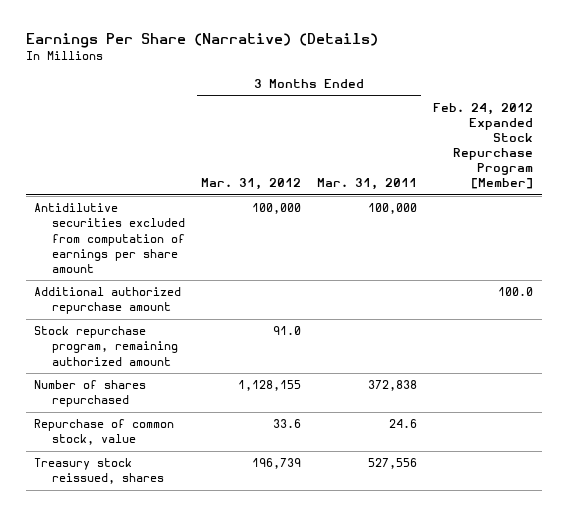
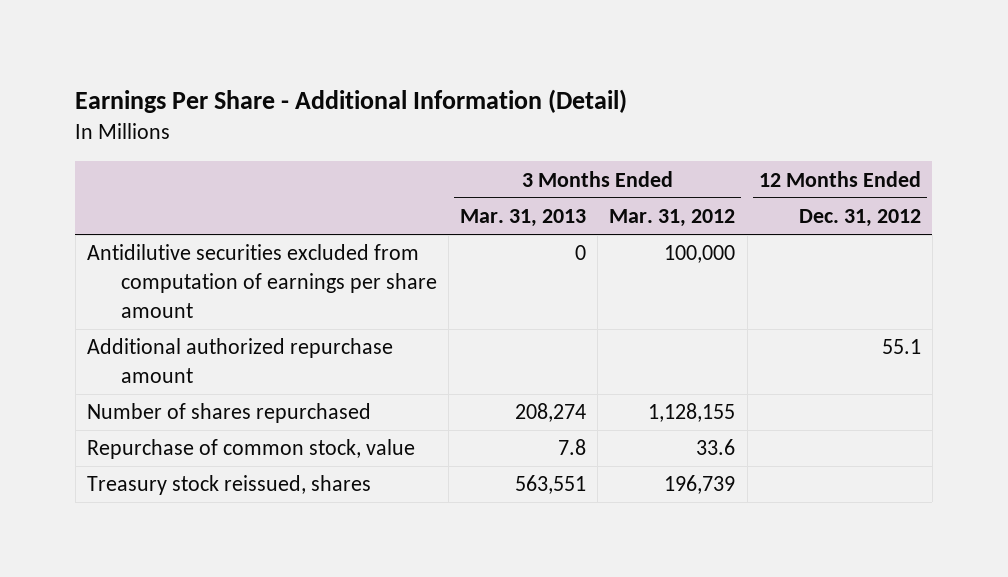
- Earnings Per Share (Narrative) (Details)
+ Earnings Per Share - Additional Information (Detail)
- | 3 Months Ended Mar. 31, 2012 | 3 Months Ended Mar. 31, 2011 | Feb. 24, 2012 Expanded Stock Repurchase Program [Member]
+ | 3 Months Ended Mar. 31, 2013 | 3 Months Ended Mar. 31, 2012 | 12 Months Ended Dec. 31, 2012
- Stock repurchase program, remaining authorized amount | 91.0 | |

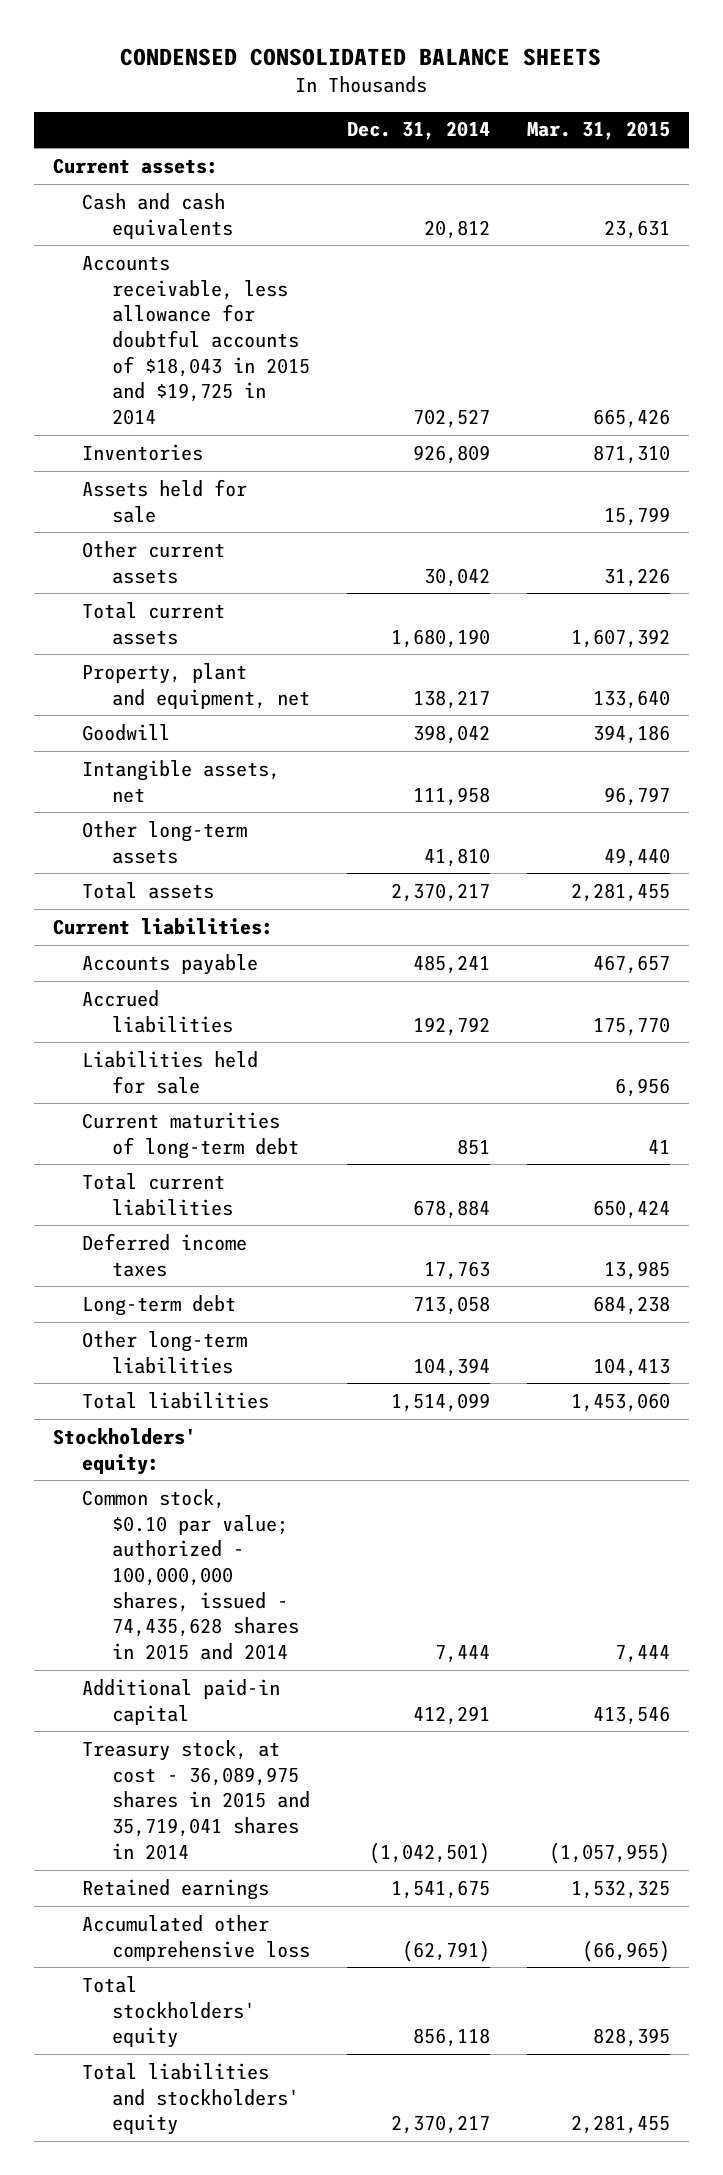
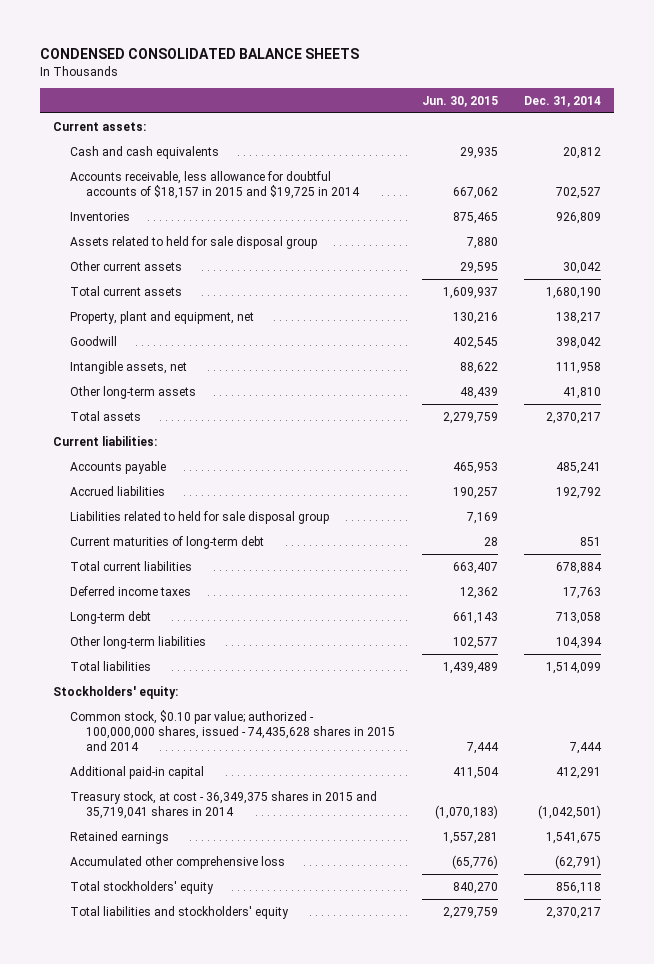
- | Dec. 31, 2014 | Mar. 31, 2015
+ | Jun. 30, 2015 | Dec. 31, 2014
- Accounts receivable, less allowance for doubtful accounts of $18,043 in 2015 and $19,725 in 2014 | 702,527 | 665,426
+ Accounts receivable, less allowance for doubtful accounts of $18,157 in 2015 and $19,725 in 2014 | 667,062 | 702,527
- Assets held for sale | | 15,799
+ Assets related to held for sale disposal group | 7,880 |
- Liabilities held for sale | | 6,956
+ Liabilities related to held for sale disposal group | 7,169 |
- Treasury stock, at cost - 36,089,975 shares in 2015 and 35,719,041 shares in 2014 | (1,042,501) | (1,057,955)
+ Treasury stock, at cost - 36,349,375 shares in 2015 and 35,719,041 shares in 2014 | (1,070,183) | (1,042,501)

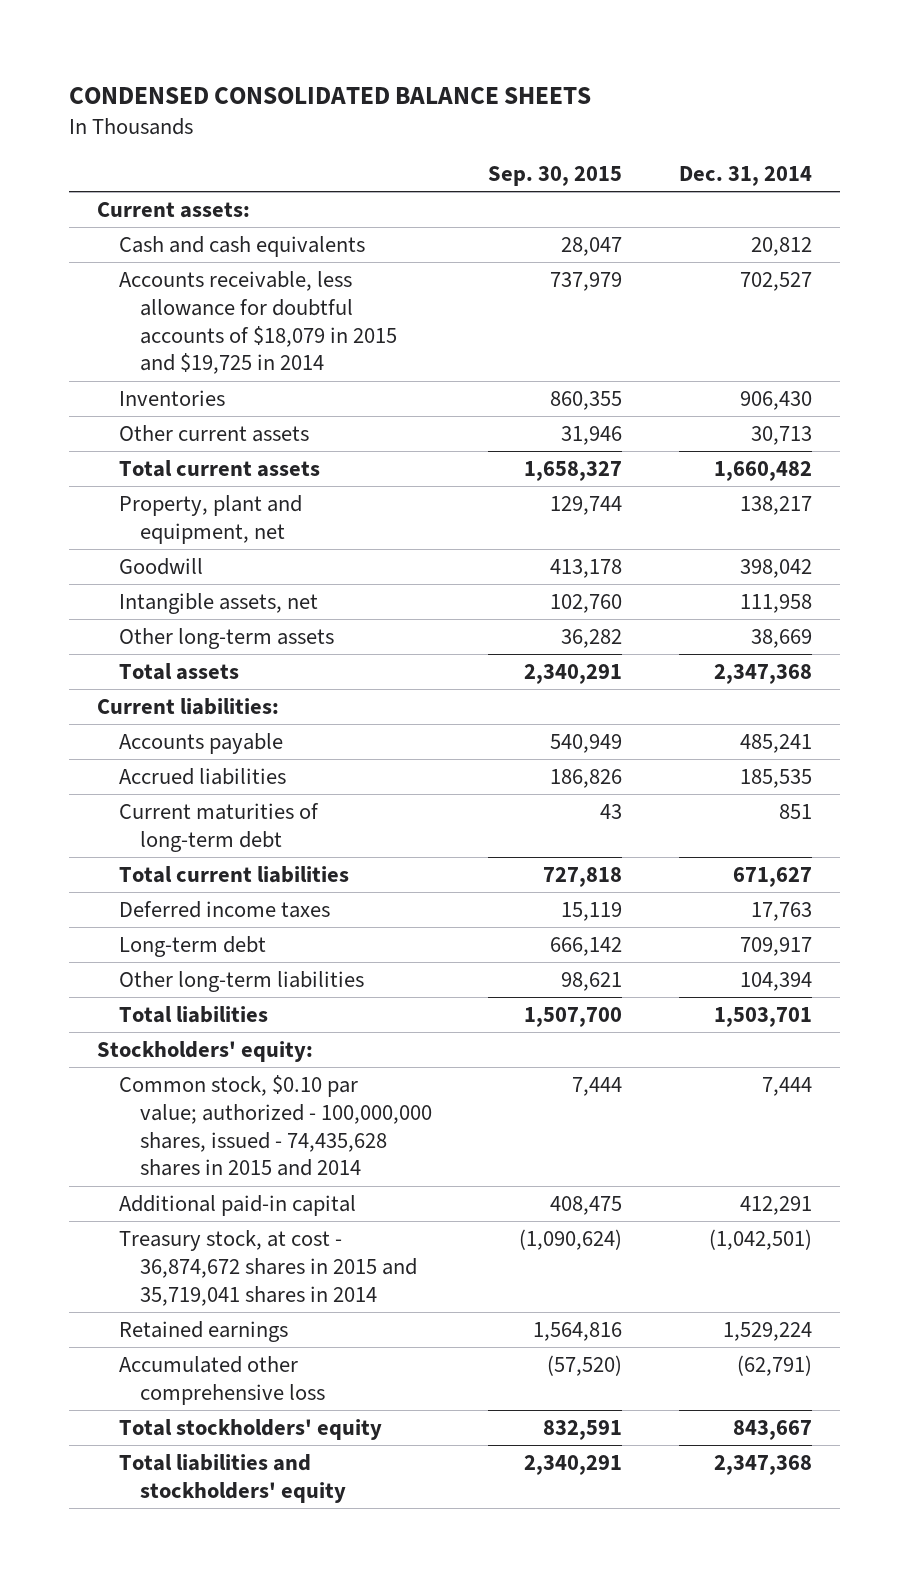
- | Jun. 30, 2015 | Dec. 31, 2014
+ | Sep. 30, 2015 | Dec. 31, 2014
- Accounts receivable, less allowance for doubtful accounts of $18,157 in 2015 and $19,725 in 2014 | 667,062 | 702,527
- Inventories | 875,465 | 926,809
- Assets related to held for sale disposal group | 7,880 |
- Other current assets | 29,595 | 30,042
- Total current assets | 1,609,937 | 1,680,190
+ Accounts receivable, less allowance for doubtful accounts of $18,079 in 2015 and $19,725 in 2014 | 737,979 | 702,527
+ Inventories | 860,355 | 906,430
+ Other current assets | 31,946 | 30,713
+ Total current assets | 1,658,327 | 1,660,482
- Other long-term assets | 48,439 | 41,810
- Total assets | 2,279,759 | 2,370,217
+ Other long-term assets | 36,282 | 38,669
+ Total assets | 2,340,291 | 2,347,368
- Accrued liabilities | 190,257 | 192,792
- Liabilities related to held for sale disposal group | 7,169 |
+ Accrued liabilities | 186,826 | 185,535
- Total current liabilities | 663,407 | 678,884
+ Total current liabilities | 727,818 | 671,627
- Long-term debt | 661,143 | 713,058
+ Long-term debt | 666,142 | 709,917
- Total liabilities | 1,439,489 | 1,514,099
+ Total liabilities | 1,507,700 | 1,503,701
- Treasury stock, at cost - 36,349,375 shares in 2015 and 35,719,041 shares in 2014 | (1,070,183) | (1,042,501)
- Retained earnings | 1,557,281 | 1,541,675
+ Treasury stock, at cost - 36,874,672 shares in 2015 and 35,719,041 shares in 2014 | (1,090,624) | (1,042,501)
+ Retained earnings | 1,564,816 | 1,529,224
- Total stockholders' equity | 840,270 | 856,118
- Total liabilities and stockholders' equity | 2,279,759 | 2,370,217
+ Total stockholders' equity | 832,591 | 843,667
+ Total liabilities and stockholders' equity | 2,340,291 | 2,347,368

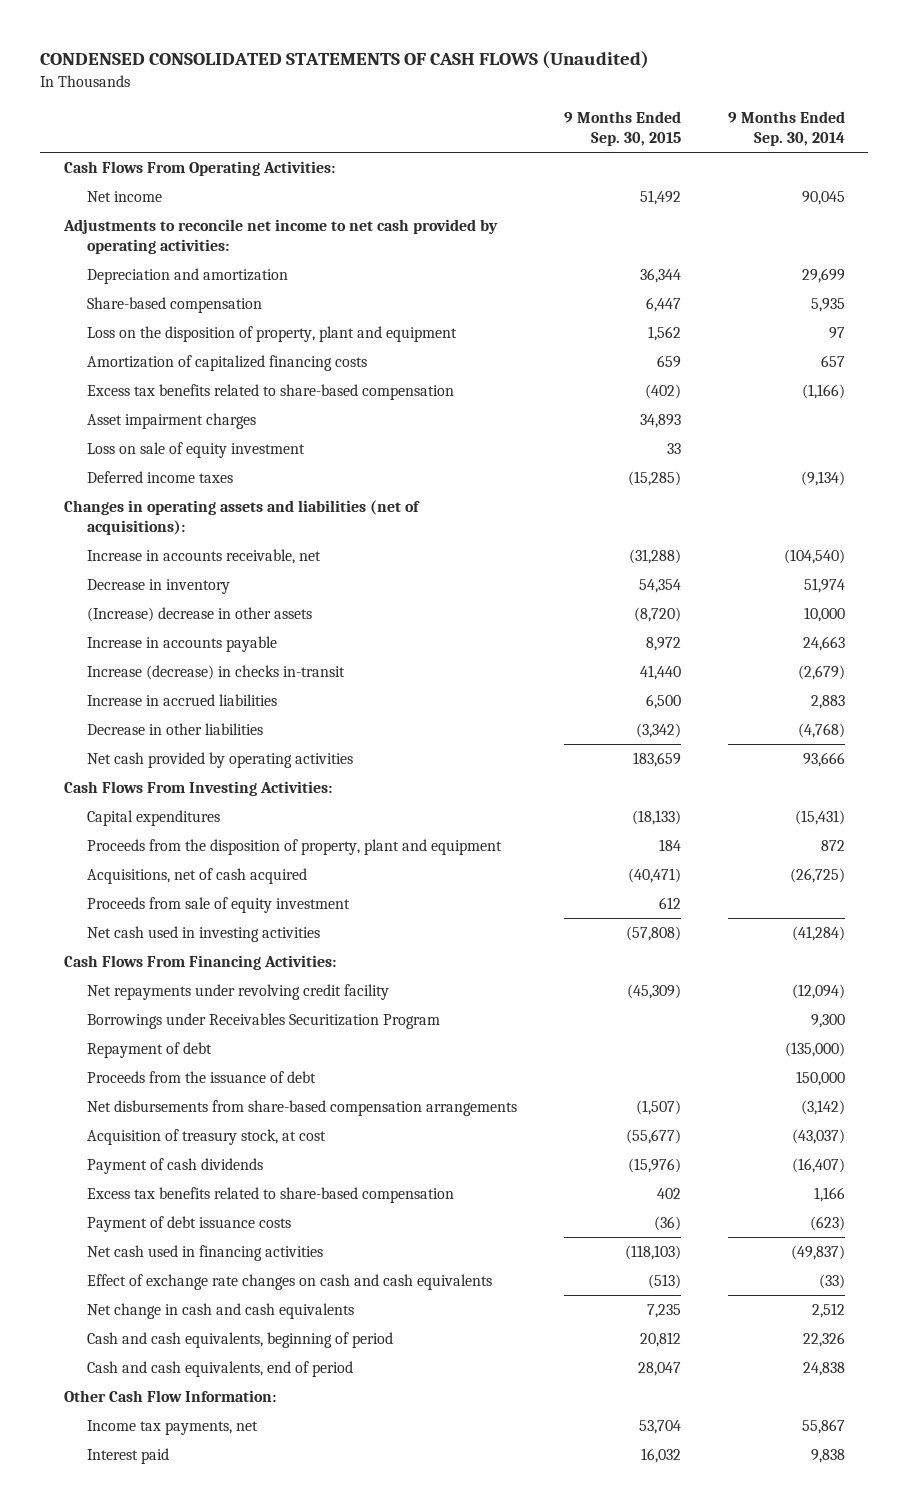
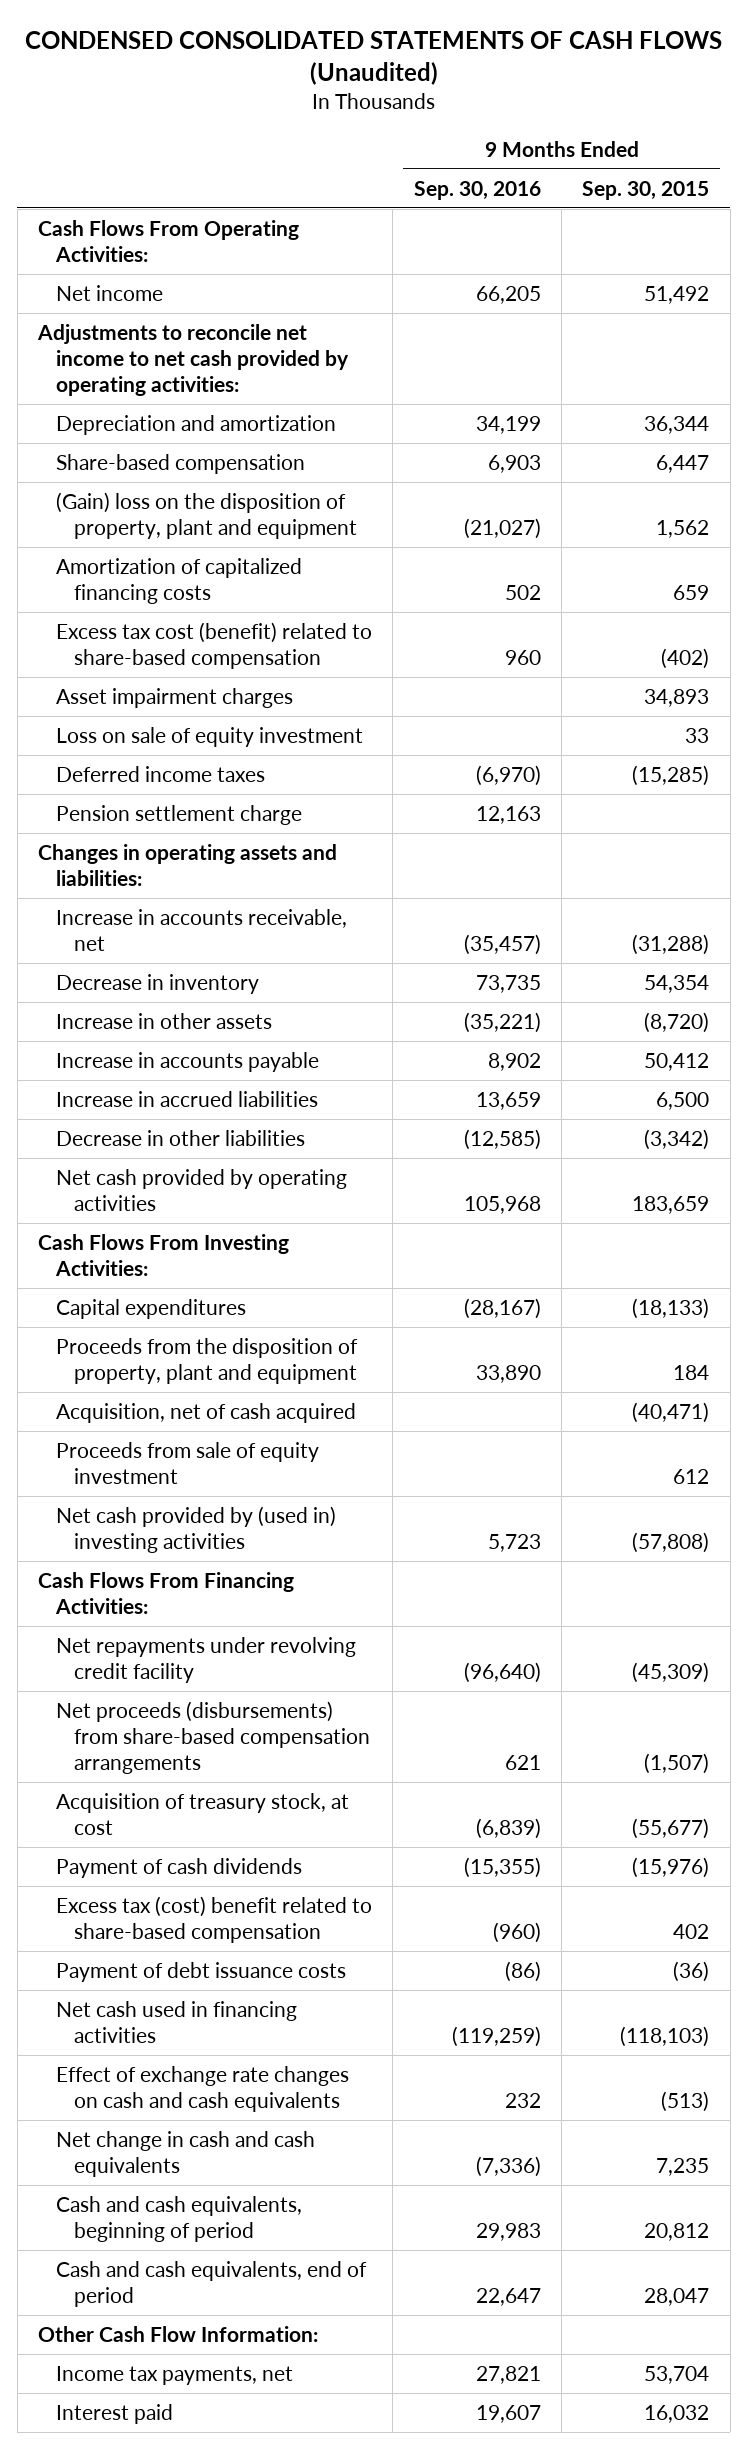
- | 9 Months Ended Sep. 30, 2015 | 9 Months Ended Sep. 30, 2014
+ | 9 Months Ended Sep. 30, 2016 | 9 Months Ended Sep. 30, 2015
- Loss on the disposition of property, plant and equipment | 1,562 | 97
+ (Gain) loss on the disposition of property, plant and equipment | (21,027) | 1,562
- Excess tax benefits related to share-based compensation | (402) | (1,166)
+ Excess tax cost (benefit) related to share-based compensation | 960 | (402)
- Changes in operating assets and liabilities (net of acquisitions):
+ Pension settlement charge | 12,163 |
+ Changes in operating assets and liabilities:
- (Increase) decrease in other assets | (8,720) | 10,000
- Increase in accounts payable | 8,972 | 24,663
- Increase (decrease) in checks in-transit | 41,440 | (2,679)
+ Increase in other assets | (35,221) | (8,720)
+ Increase in accounts payable | 8,902 | 50,412
- Acquisitions, net of cash acquired | (40,471) | (26,725)
+ Acquisition, net of cash acquired | | (40,471)
- Net cash used in investing activities | (57,808) | (41,284)
+ Net cash provided by (used in) investing activities | 5,723 | (57,808)
- Borrowings under Receivables Securitization Program | | 9,300
- Repayment of debt | | (135,000)
- Proceeds from the issuance of debt | | 150,000
- Net disbursements from share-based compensation arrangements | (1,507) | (3,142)
+ Net proceeds (disbursements) from share-based compensation arrangements | 621 | (1,507)
- Excess tax benefits related to share-based compensation | 402 | 1,166
+ Excess tax (cost) benefit related to share-based compensation | (960) | 402

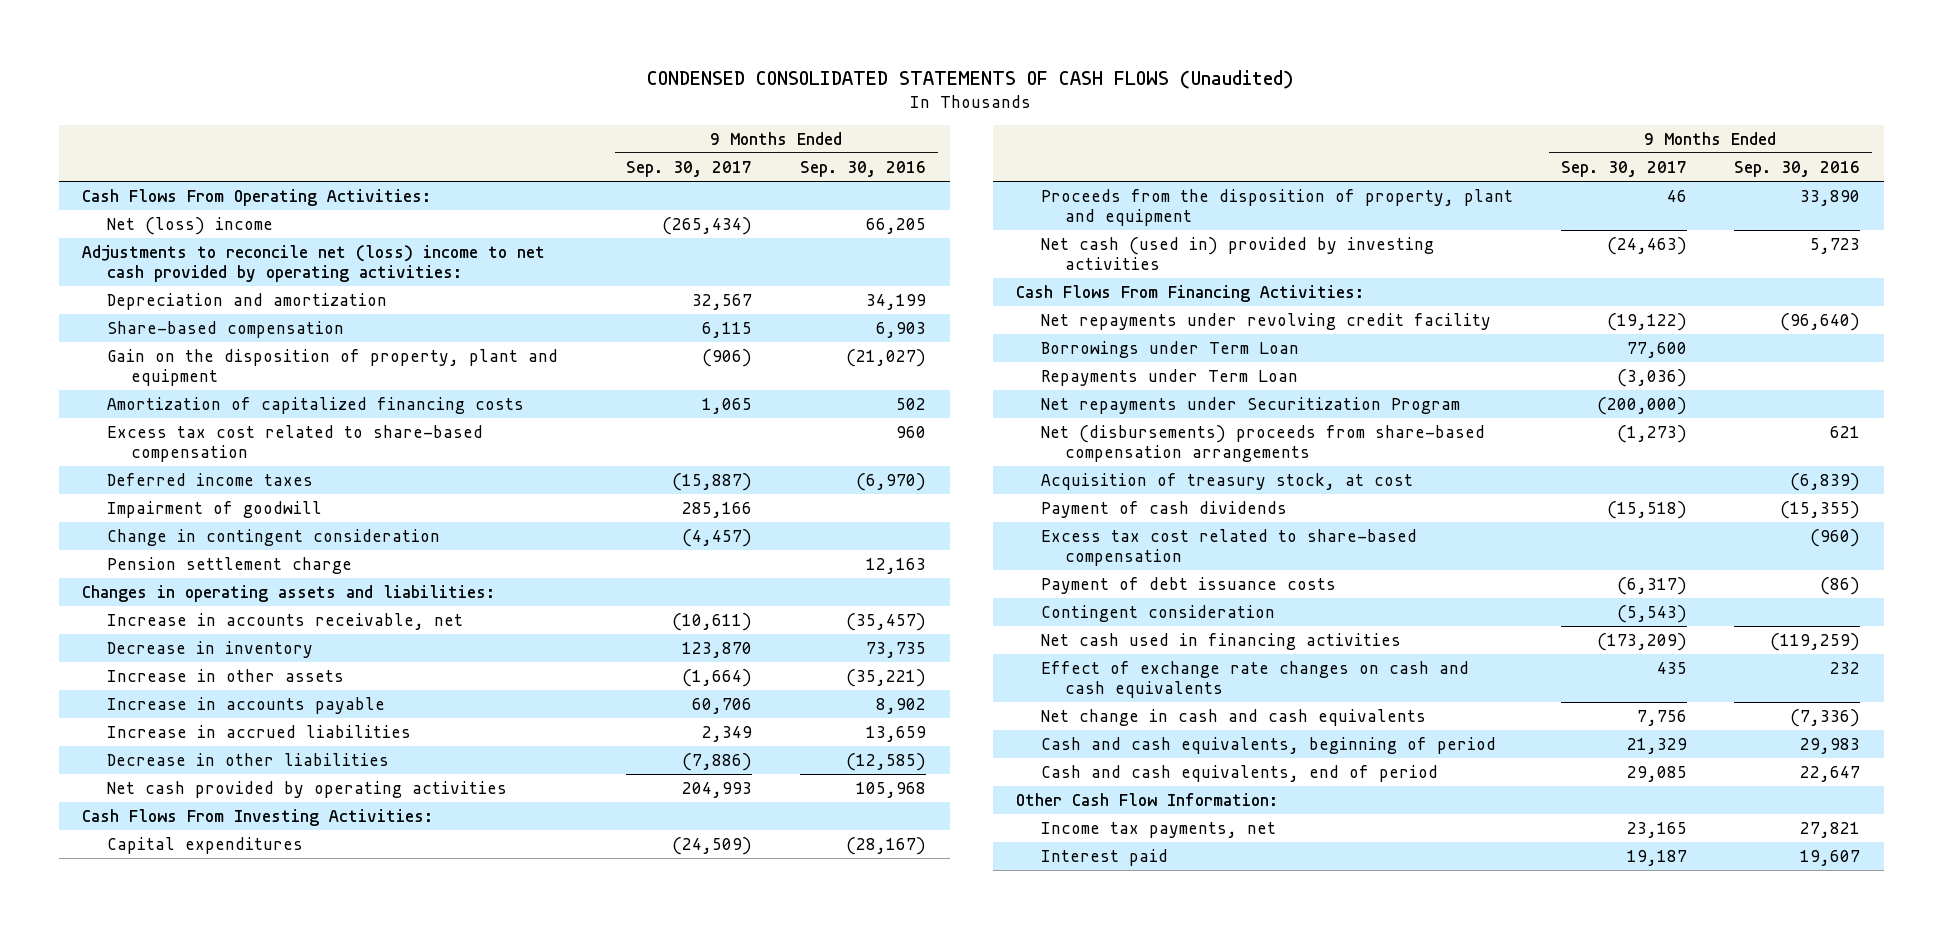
- | 9 Months Ended Sep. 30, 2016 | 9 Months Ended Sep. 30, 2015
+ | 9 Months Ended Sep. 30, 2017 | 9 Months Ended Sep. 30, 2016
- Net income | 66,205 | 51,492
- Adjustments to reconcile net income to net cash provided by operating activities:
+ Net (loss) income | (265,434) | 66,205
+ Adjustments to reconcile net (loss) income to net cash provided by operating activities:
- (Gain) loss on the disposition of property, plant and equipment | (21,027) | 1,562
+ Gain on the disposition of property, plant and equipment | (906) | (21,027)
- Excess tax cost (benefit) related to share-based compensation | 960 | (402)
- Asset impairment charges | | 34,893
- Loss on sale of equity investment | | 33
+ Excess tax cost related to share-based compensation | | 960
+ Impairment of goodwill | 285,166 |
+ Change in contingent consideration | (4,457) |
- Acquisition, net of cash acquired | | (40,471)
- Proceeds from sale of equity investment | | 612
- Net cash provided by (used in) investing activities | 5,723 | (57,808)
+ Net cash (used in) provided by investing activities | (24,463) | 5,723
- Net proceeds (disbursements) from share-based compensation arrangements | 621 | (1,507)
+ Borrowings under Term Loan | 77,600 |
+ Repayments under Term Loan | (3,036) |
+ Net repayments under Securitization Program | (200,000) |
+ Net (disbursements) proceeds from share-based compensation arrangements | (1,273) | 621
- Excess tax (cost) benefit related to share-based compensation | (960) | 402
+ Excess tax cost related to share-based compensation | | (960)
+ Contingent consideration | (5,543) |

